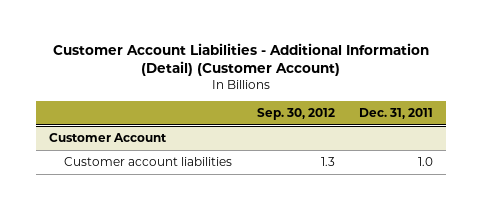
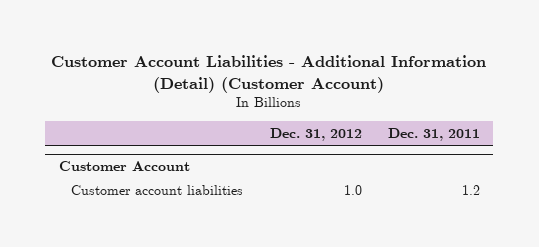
- | Sep. 30, 2012 | Dec. 31, 2011
+ | Dec. 31, 2012 | Dec. 31, 2011
@ Customer Account
- Customer account liabilities | 1.3 | 1.0
+ Customer account liabilities | 1.0 | 1.2

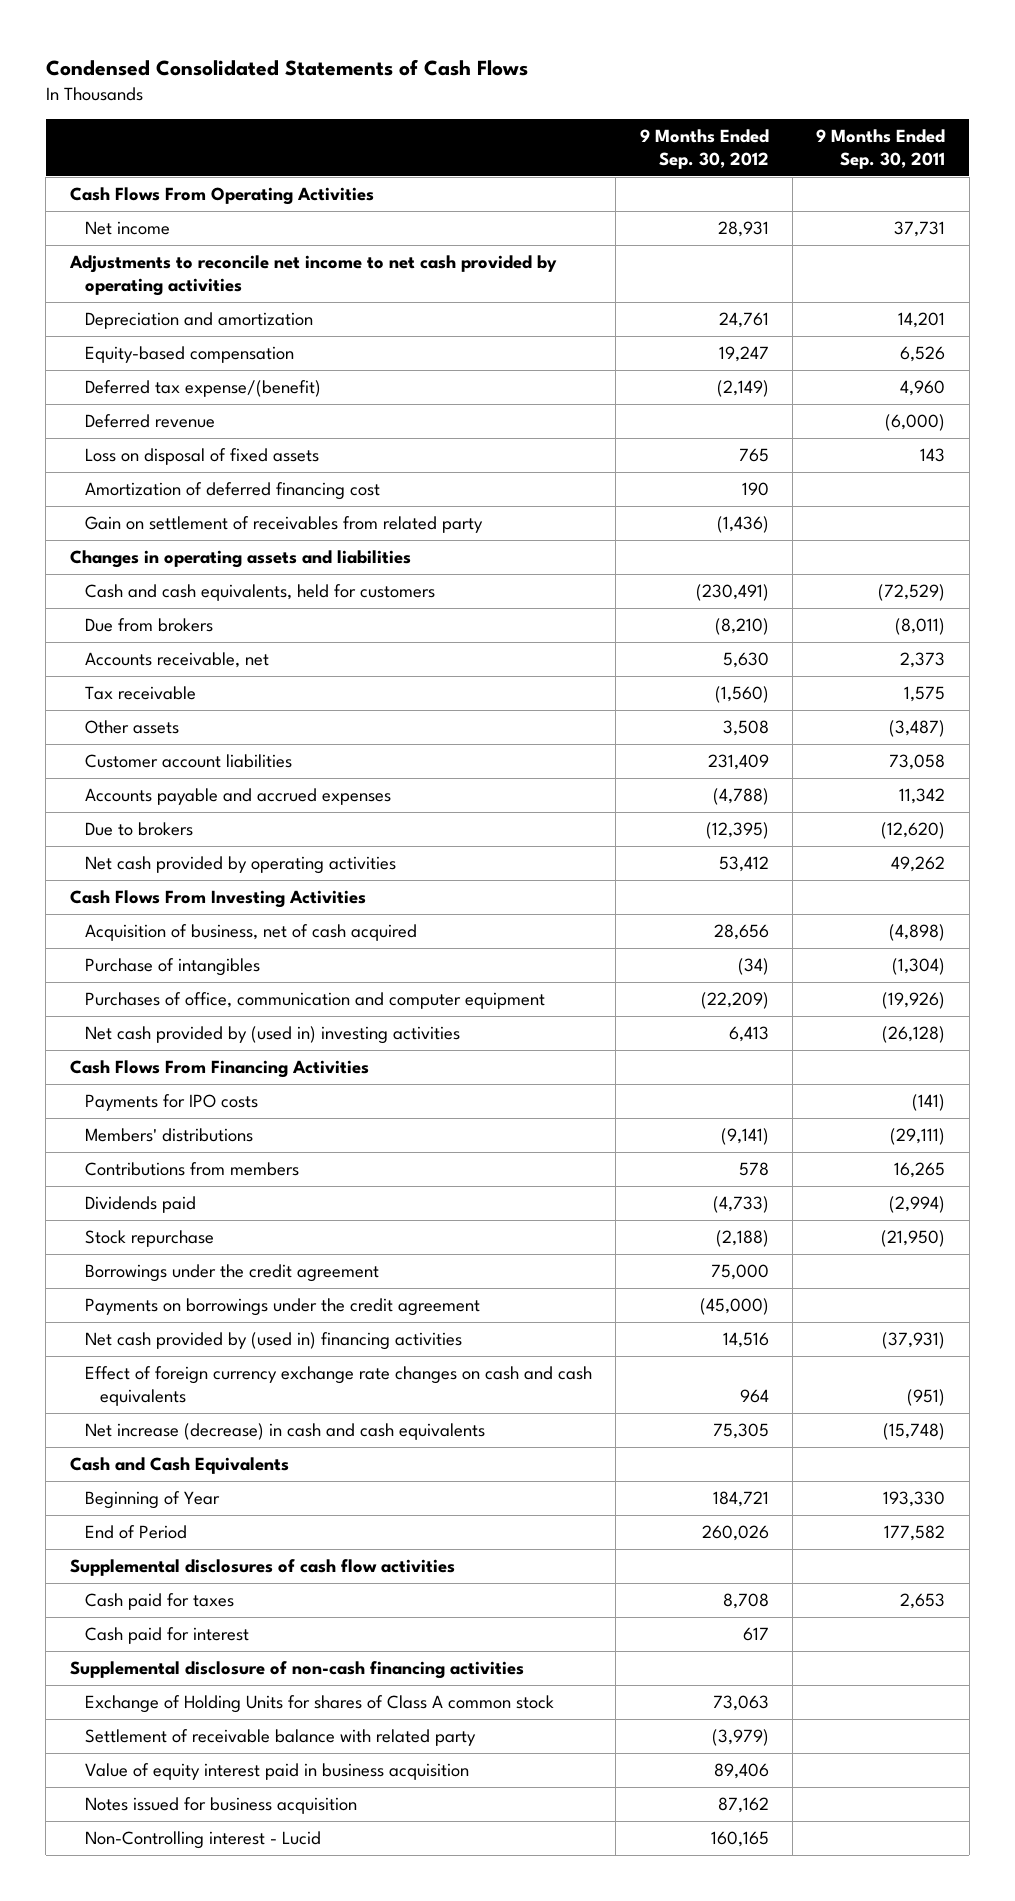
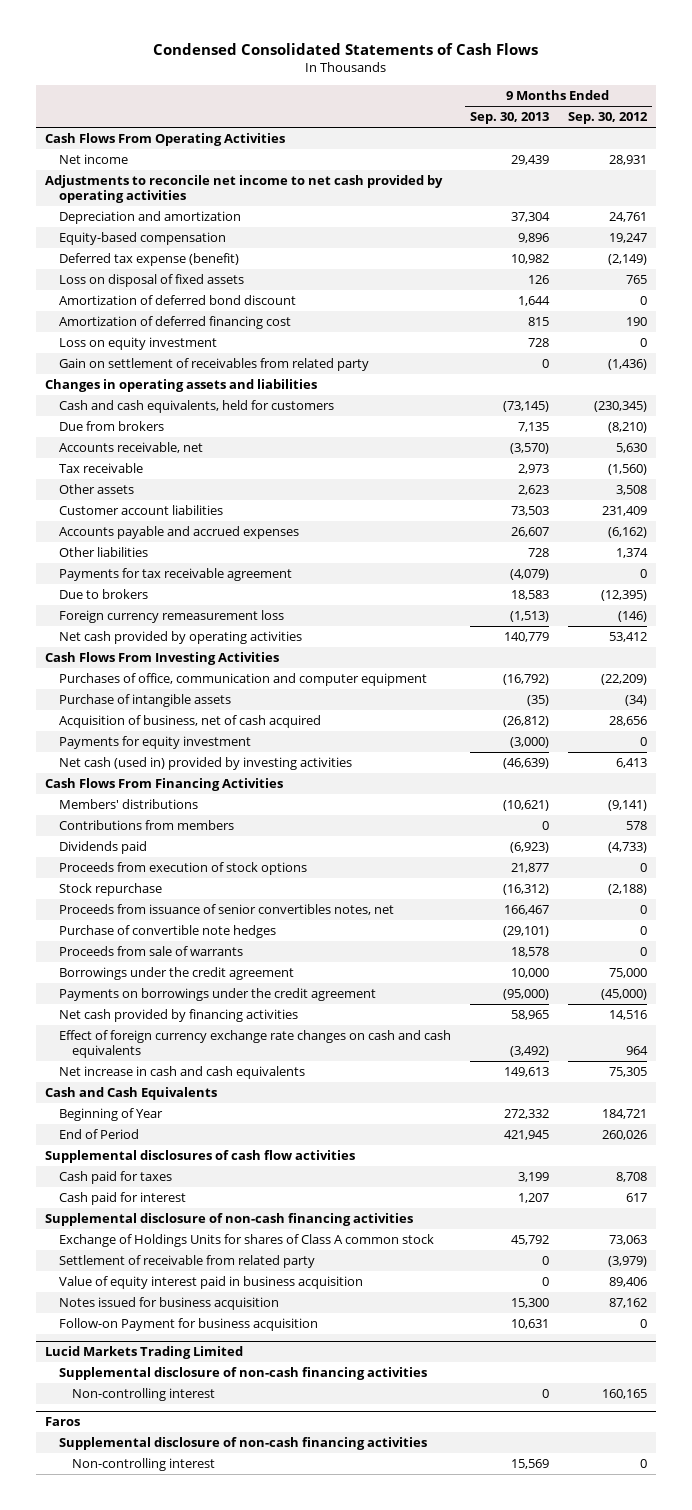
- | 9 Months Ended Sep. 30, 2012 | 9 Months Ended Sep. 30, 2011
+ | 9 Months Ended Sep. 30, 2013 | 9 Months Ended Sep. 30, 2012
- Deferred tax expense/(benefit) | (2,149) | 4,960
- Deferred revenue | | (6,000)
+ Deferred tax expense (benefit) | 10,982 | (2,149)
+ Amortization of deferred bond discount | 1,644 | 0
+ Loss on equity investment | 728 | 0
- Cash and cash equivalents, held for customers | (230,491) | (72,529)
+ Cash and cash equivalents, held for customers | (73,145) | (230,345)
- Accounts payable and accrued expenses | (4,788) | 11,342
+ Accounts payable and accrued expenses | 26,607 | (6,162)
+ Other liabilities | 728 | 1,374
+ Payments for tax receivable agreement | (4,079) | 0
+ Foreign currency remeasurement loss | (1,513) | (146)
- Purchase of intangibles | (34) | (1,304)
- Net cash provided by (used in) investing activities | 6,413 | (26,128)
+ Purchase of intangible assets | (35) | (34)
moved down: Acquisition of business, net of cash acquired | (26,812) | 28,656
+ Payments for equity investment | (3,000) | 0
+ Net cash (used in) provided by investing activities | (46,639) | 6,413
- Payments for IPO costs | | (141)
+ Proceeds from execution of stock options | 21,877 | 0
+ Proceeds from issuance of senior convertibles notes, net | 166,467 | 0
+ Purchase of convertible note hedges | (29,101) | 0
+ Proceeds from sale of warrants | 18,578 | 0
- Net cash provided by (used in) financing activities | 14,516 | (37,931)
+ Net cash provided by financing activities | 58,965 | 14,516
- Net increase (decrease) in cash and cash equivalents | 75,305 | (15,748)
+ Net increase in cash and cash equivalents | 149,613 | 75,305
- Exchange of Holding Units for shares of Class A common stock | 73,063 |
- Settlement of receivable balance with related party | (3,979) |
+ Exchange of Holdings Units for shares of Class A common stock | 45,792 | 73,063
+ Settlement of receivable from related party | 0 | (3,979)
- Non-Controlling interest - Lucid | 160,165 |
+ Follow-on Payment for business acquisition | 10,631 | 0
+ Lucid Markets Trading Limited
+ Supplemental disclosure of non-cash financing activities
+ Non-controlling interest | 0 | 160,165
+ Faros
+ Supplemental disclosure of non-cash financing activities
+ Non-controlling interest | 15,569 | 0

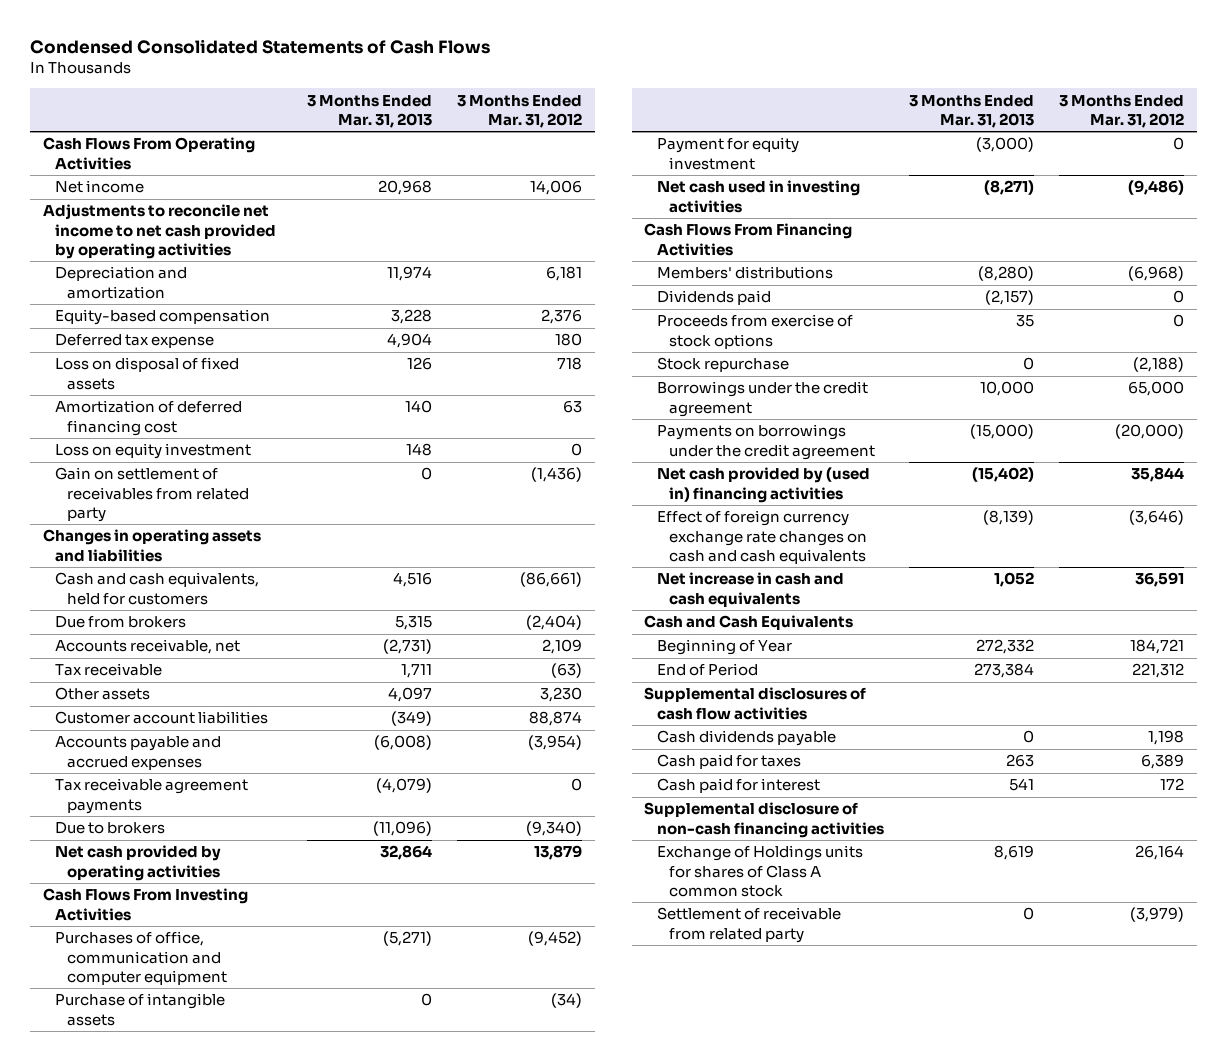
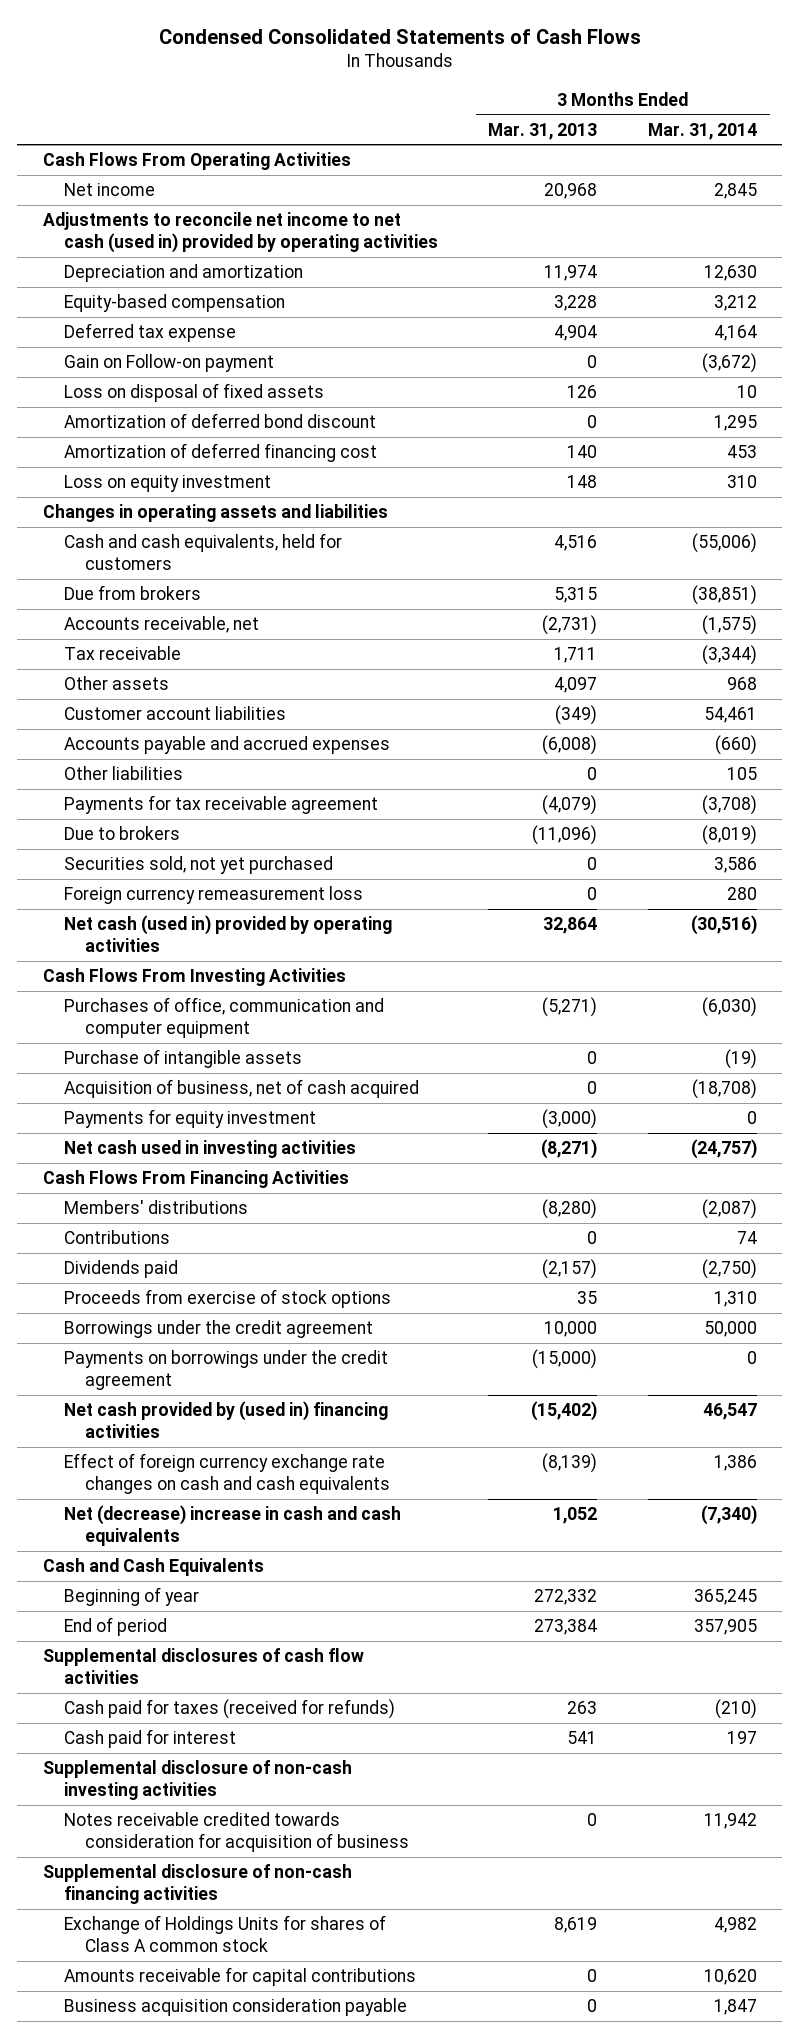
- | 3 Months Ended Mar. 31, 2013 | 3 Months Ended Mar. 31, 2012
+ | 3 Months Ended Mar. 31, 2013 | 3 Months Ended Mar. 31, 2014
- Adjustments to reconcile net income to net cash provided by operating activities
+ Adjustments to reconcile net income to net cash (used in) provided by operating activities
+ Gain on Follow-on payment | 0 | (3,672)
+ Amortization of deferred bond discount | 0 | 1,295
- Gain on settlement of receivables from related party | 0 | (1,436)
- Tax receivable agreement payments | (4,079) | 0
+ Other liabilities | 0 | 105
+ Payments for tax receivable agreement | (4,079) | (3,708)
- Net cash provided by operating activities | 32,864 | 13,879
+ Securities sold, not yet purchased | 0 | 3,586
+ Foreign currency remeasurement loss | 0 | 280
+ Net cash (used in) provided by operating activities | 32,864 | (30,516)
- Payment for equity investment | (3,000) | 0
+ Acquisition of business, net of cash acquired | 0 | (18,708)
+ Payments for equity investment | (3,000) | 0
+ Contributions | 0 | 74
- Stock repurchase | 0 | (2,188)
- Net increase in cash and cash equivalents | 1,052 | 36,591
+ Net (decrease) increase in cash and cash equivalents | 1,052 | (7,340)
- Beginning of Year | 272,332 | 184,721
- End of Period | 273,384 | 221,312
+ Beginning of year | 272,332 | 365,245
+ End of period | 273,384 | 357,905
- Cash dividends payable | 0 | 1,198
- Cash paid for taxes | 263 | 6,389
+ Cash paid for taxes (received for refunds) | 263 | (210)
+ Supplemental disclosure of non-cash investing activities
+ Notes receivable credited towards consideration for acquisition of business | 0 | 11,942
- Exchange of Holdings units for shares of Class A common stock | 8,619 | 26,164
- Settlement of receivable from related party | 0 | (3,979)
+ Exchange of Holdings Units for shares of Class A common stock | 8,619 | 4,982
+ Amounts receivable for capital contributions | 0 | 10,620
+ Business acquisition consideration payable | 0 | 1,847

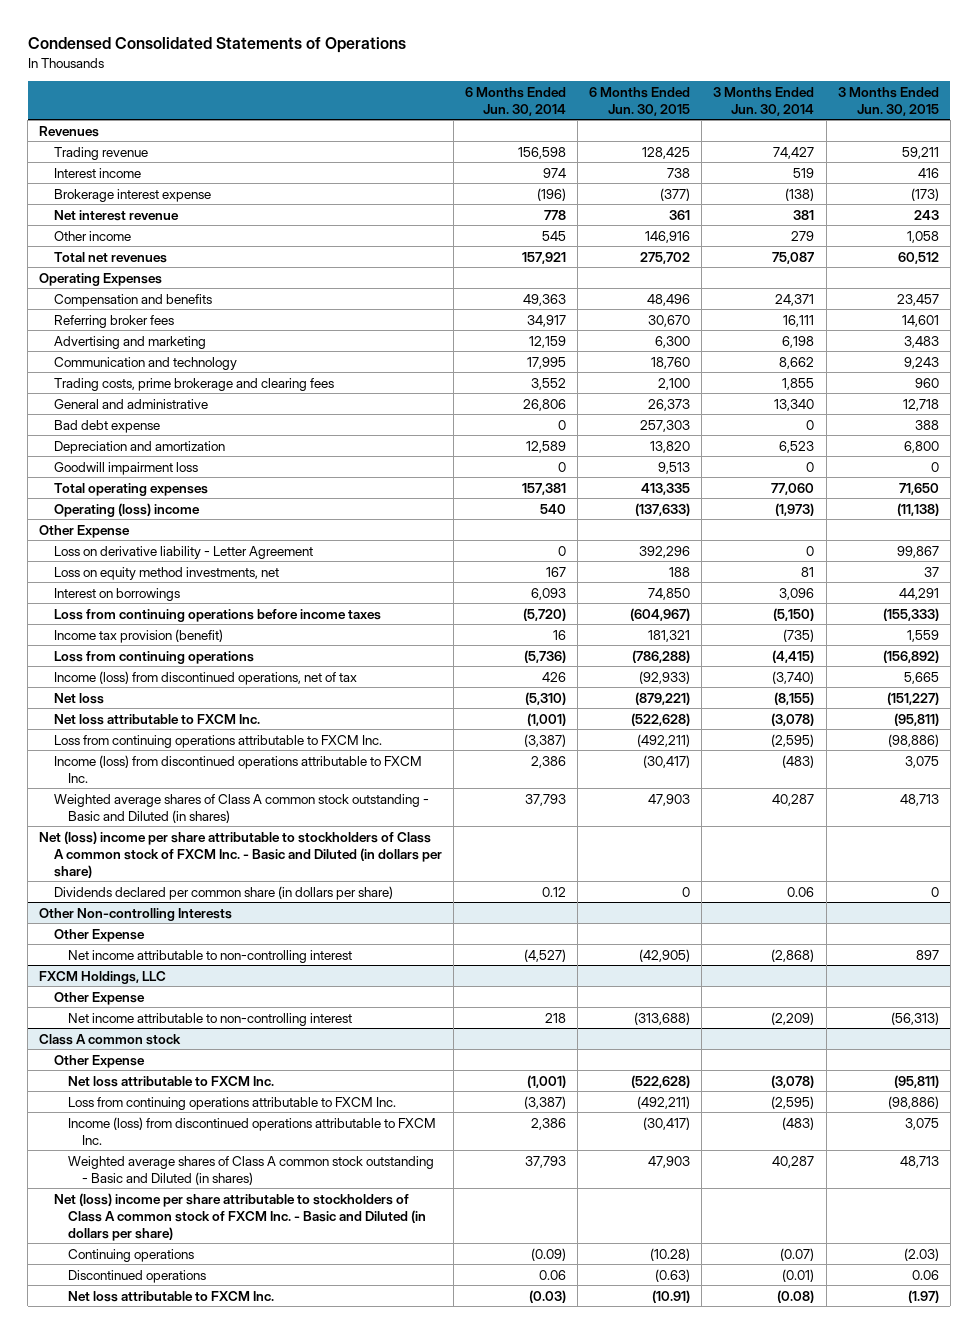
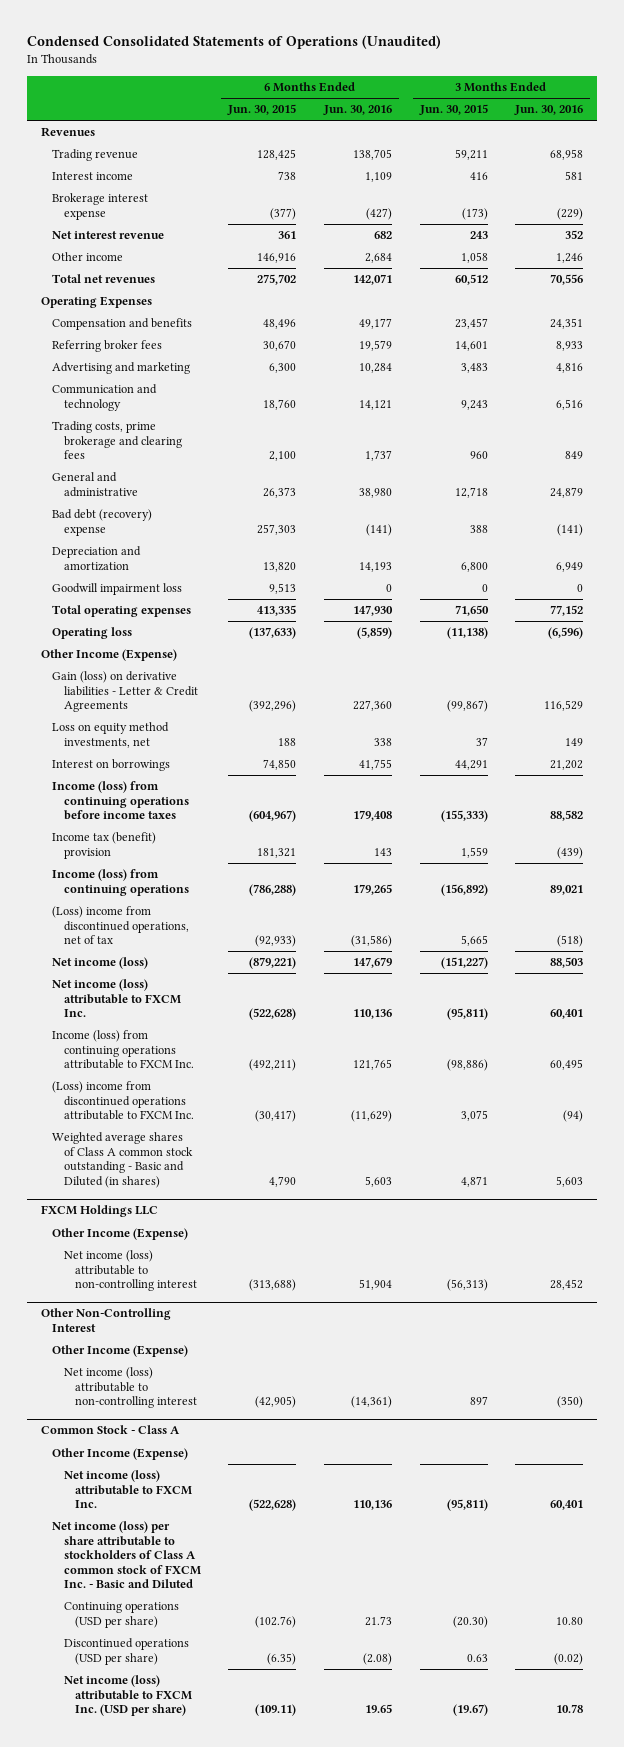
- Condensed Consolidated Statements of Operations
+ Condensed Consolidated Statements of Operations (Unaudited)
- | 6 Months Ended Jun. 30, 2014 | 6 Months Ended Jun. 30, 2015 | 3 Months Ended Jun. 30, 2014 | 3 Months Ended Jun. 30, 2015
+ | 6 Months Ended Jun. 30, 2015 | 6 Months Ended Jun. 30, 2016 | 3 Months Ended Jun. 30, 2015 | 3 Months Ended Jun. 30, 2016
- Bad debt expense | 0 | 257,303 | 0 | 388
+ Bad debt (recovery) expense | 257,303 | (141) | 388 | (141)
- Operating (loss) income | 540 | (137,633) | (1,973) | (11,138)
- Other Expense
- Loss on derivative liability - Letter Agreement | 0 | 392,296 | 0 | 99,867
+ Operating loss | (137,633) | (5,859) | (11,138) | (6,596)
+ Other Income (Expense)
+ Gain (loss) on derivative liabilities - Letter & Credit Agreements | (392,296) | 227,360 | (99,867) | 116,529
- Loss from continuing operations before income taxes | (5,720) | (604,967) | (5,150) | (155,333)
- Income tax provision (benefit) | 16 | 181,321 | (735) | 1,559
- Loss from continuing operations | (5,736) | (786,288) | (4,415) | (156,892)
- Income (loss) from discontinued operations, net of tax | 426 | (92,933) | (3,740) | 5,665
- Net loss | (5,310) | (879,221) | (8,155) | (151,227)
- Net loss attributable to FXCM Inc. | (1,001) | (522,628) | (3,078) | (95,811)
- Loss from continuing operations attributable to FXCM Inc. | (3,387) | (492,211) | (2,595) | (98,886)
- Income (loss) from discontinued operations attributable to FXCM Inc. | 2,386 | (30,417) | (483) | 3,075
- Weighted average shares of Class A common stock outstanding - Basic and Diluted (in shares) | 37,793 | 47,903 | 40,287 | 48,713
- Net (loss) income per share attributable to stockholders of Class A common stock of FXCM Inc. - Basic and Diluted (in dollars per share)
- Dividends declared per common share (in dollars per share) | 0.12 | 0 | 0.06 | 0
- Other Non-controlling Interests
- Other Expense
- Net income attributable to non-controlling interest | (4,527) | (42,905) | (2,868) | 897
- FXCM Holdings, LLC
- Other Expense
- Net income attributable to non-controlling interest | 218 | (313,688) | (2,209) | (56,313)
- Class A common stock
- Other Expense
- Net loss attributable to FXCM Inc. | (1,001) | (522,628) | (3,078) | (95,811)
- Loss from continuing operations attributable to FXCM Inc. | (3,387) | (492,211) | (2,595) | (98,886)
- Income (loss) from discontinued operations attributable to FXCM Inc. | 2,386 | (30,417) | (483) | 3,075
- Weighted average shares of Class A common stock outstanding - Basic and Diluted (in shares) | 37,793 | 47,903 | 40,287 | 48,713
- Net (loss) income per share attributable to stockholders of Class A common stock of FXCM Inc. - Basic and Diluted (in dollars per share)
- Continuing operations | (0.09) | (10.28) | (0.07) | (2.03)
- Discontinued operations | 0.06 | (0.63) | (0.01) | 0.06
- Net loss attributable to FXCM Inc. | (0.03) | (10.91) | (0.08) | (1.97)
+ Income (loss) from continuing operations before income taxes | (604,967) | 179,408 | (155,333) | 88,582
+ Income tax (benefit) provision | 181,321 | 143 | 1,559 | (439)
+ Income (loss) from continuing operations | (786,288) | 179,265 | (156,892) | 89,021
+ (Loss) income from discontinued operations, net of tax | (92,933) | (31,586) | 5,665 | (518)
+ Net income (loss) | (879,221) | 147,679 | (151,227) | 88,503
+ Net income (loss) attributable to FXCM Inc. | (522,628) | 110,136 | (95,811) | 60,401
+ Income (loss) from continuing operations attributable to FXCM Inc. | (492,211) | 121,765 | (98,886) | 60,495
+ (Loss) income from discontinued operations attributable to FXCM Inc. | (30,417) | (11,629) | 3,075 | (94)
+ Weighted average shares of Class A common stock outstanding - Basic and Diluted (in shares) | 4,790 | 5,603 | 4,871 | 5,603
+ FXCM Holdings LLC
+ Other Income (Expense)
+ Net income (loss) attributable to non-controlling interest | (313,688) | 51,904 | (56,313) | 28,452
+ Other Non-Controlling Interest
+ Other Income (Expense)
+ Net income (loss) attributable to non-controlling interest | (42,905) | (14,361) | 897 | (350)
+ Common Stock - Class A
+ Other Income (Expense)
+ Net income (loss) attributable to FXCM Inc. | (522,628) | 110,136 | (95,811) | 60,401
+ Net income (loss) per share attributable to stockholders of Class A common stock of FXCM Inc. - Basic and Diluted
+ Continuing operations (USD per share) | (102.76) | 21.73 | (20.30) | 10.80
+ Discontinued operations (USD per share) | (6.35) | (2.08) | 0.63 | (0.02)
+ Net income (loss) attributable to FXCM Inc. (USD per share) | (109.11) | 19.65 | (19.67) | 10.78

